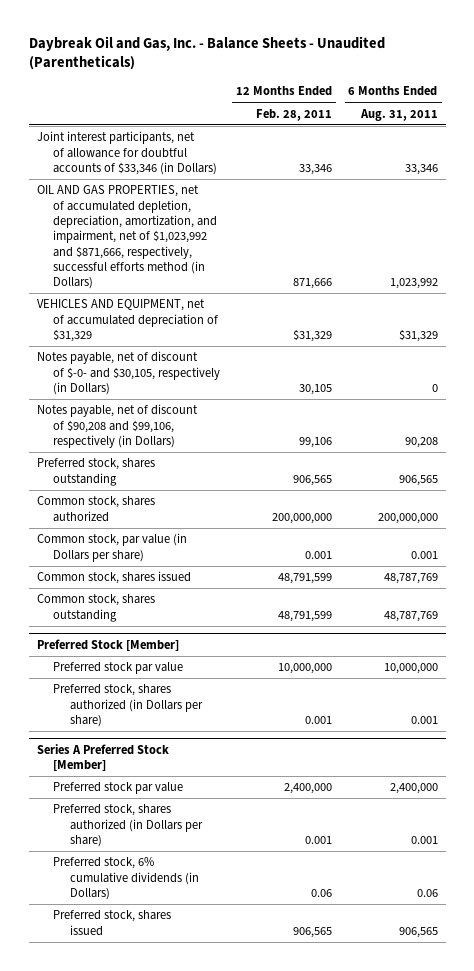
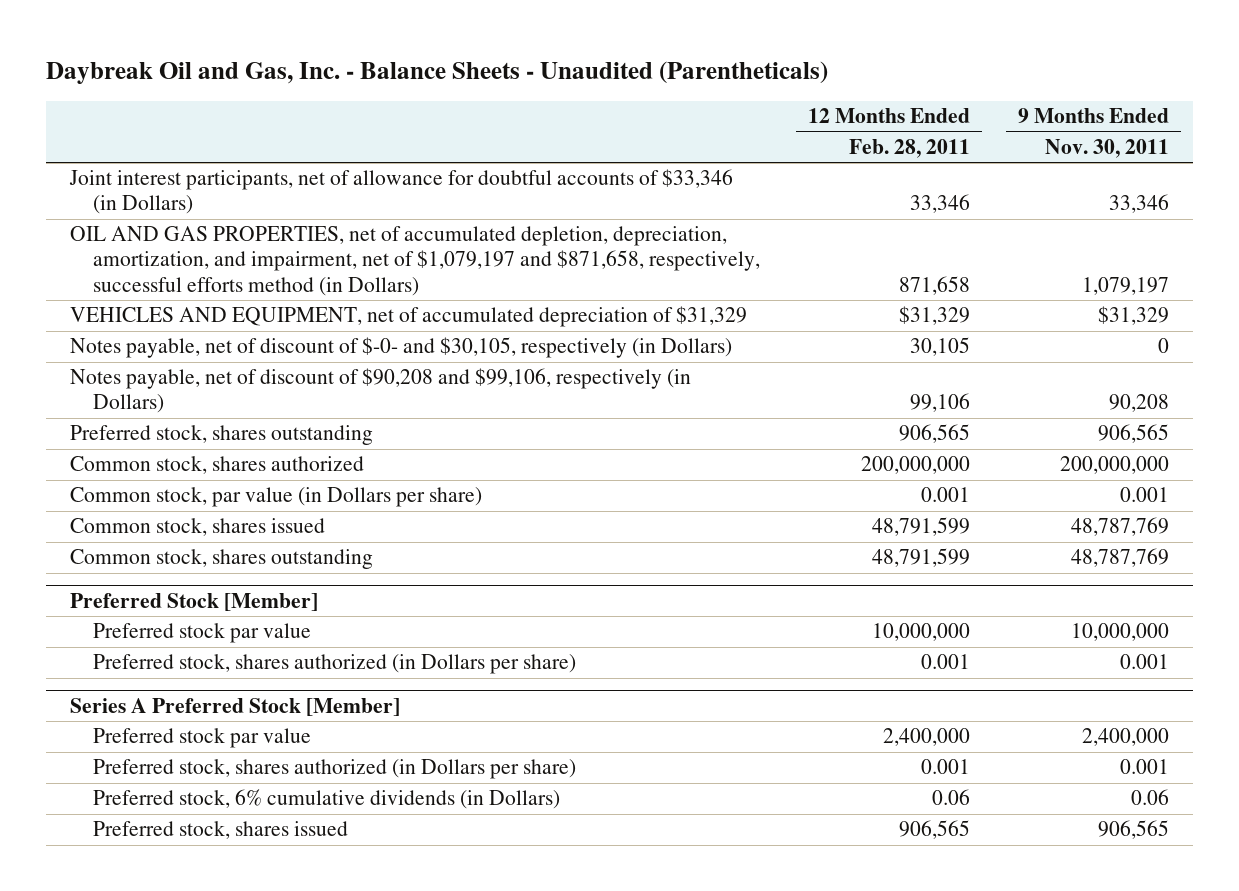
- | 12 Months Ended Feb. 28, 2011 | 6 Months Ended Aug. 31, 2011
+ | 12 Months Ended Feb. 28, 2011 | 9 Months Ended Nov. 30, 2011
- OIL AND GAS PROPERTIES, net of accumulated depletion, depreciation, amortization, and impairment, net of $1,023,992 and $871,666, respectively, successful efforts method (in Dollars) | 871,666 | 1,023,992
+ OIL AND GAS PROPERTIES, net of accumulated depletion, depreciation, amortization, and impairment, net of $1,079,197 and $871,658, respectively, successful efforts method (in Dollars) | 871,658 | 1,079,197

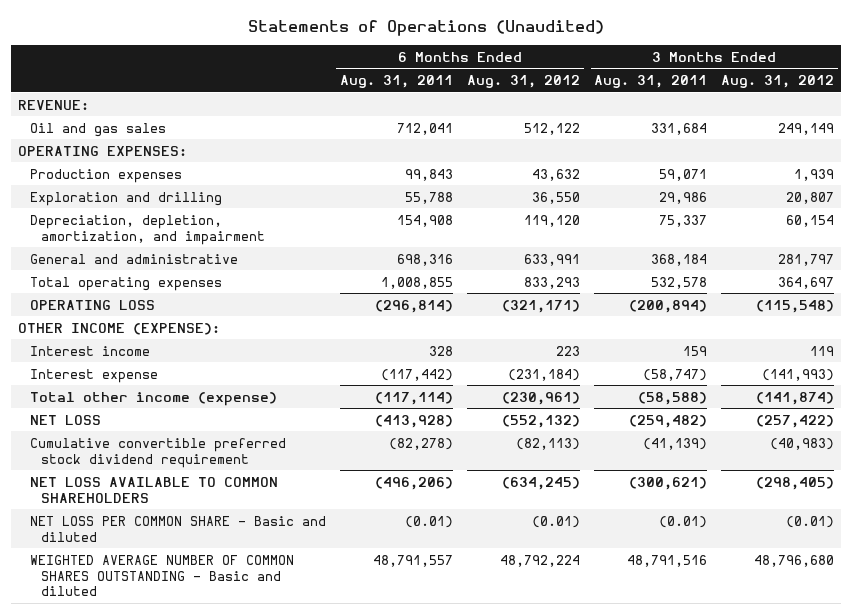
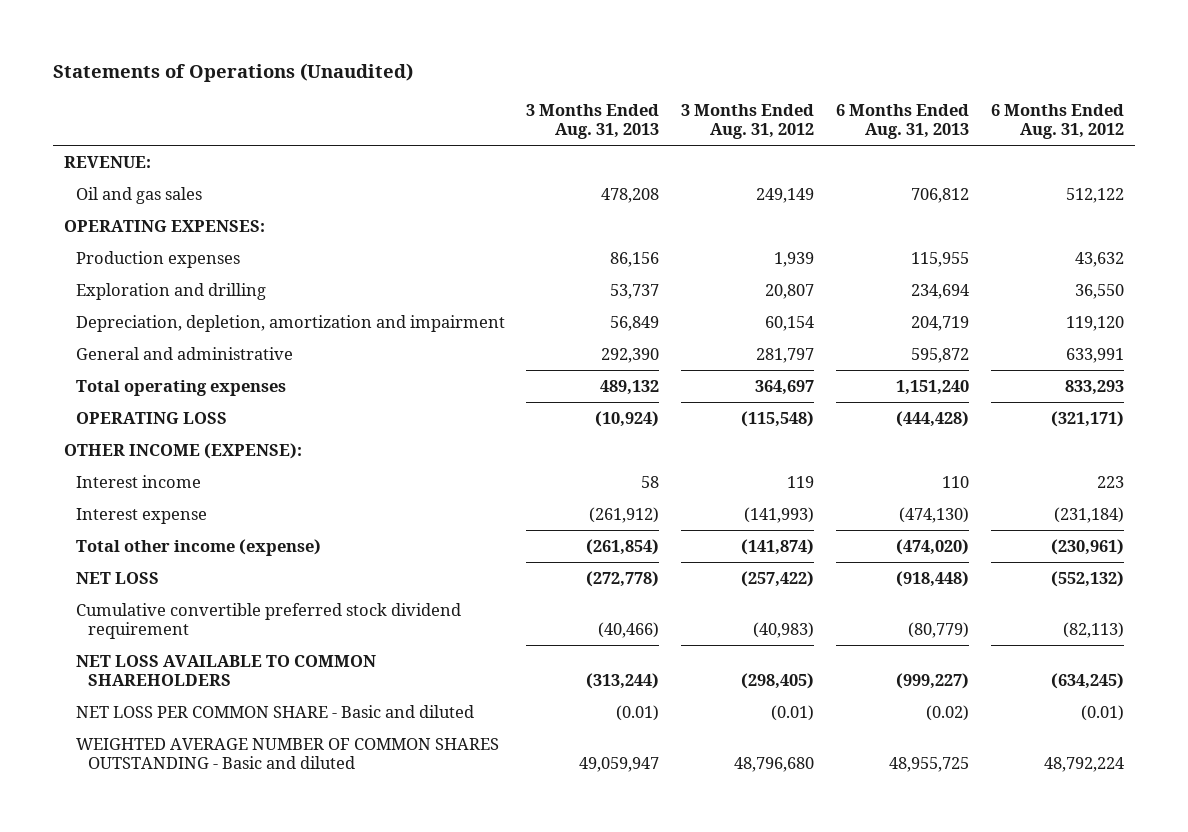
- | 6 Months Ended Aug. 31, 2011 | 6 Months Ended Aug. 31, 2012 | 3 Months Ended Aug. 31, 2011 | 3 Months Ended Aug. 31, 2012
+ | 3 Months Ended Aug. 31, 2013 | 3 Months Ended Aug. 31, 2012 | 6 Months Ended Aug. 31, 2013 | 6 Months Ended Aug. 31, 2012
- Depreciation, depletion, amortization, and impairment | 154,908 | 119,120 | 75,337 | 60,154
+ Depreciation, depletion, amortization and impairment | 56,849 | 60,154 | 204,719 | 119,120

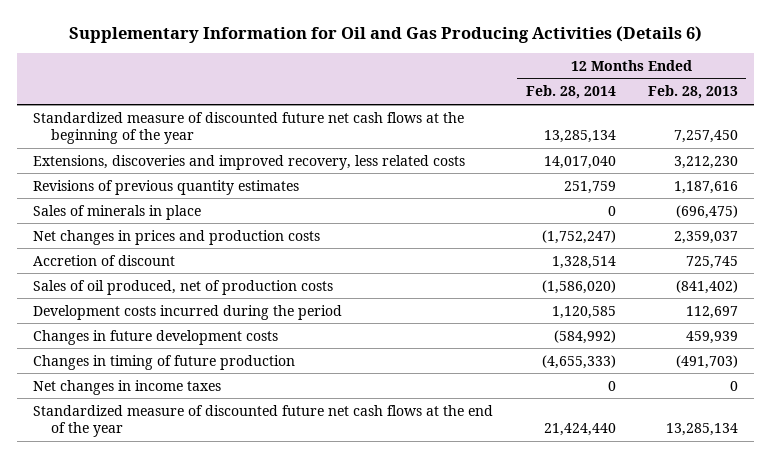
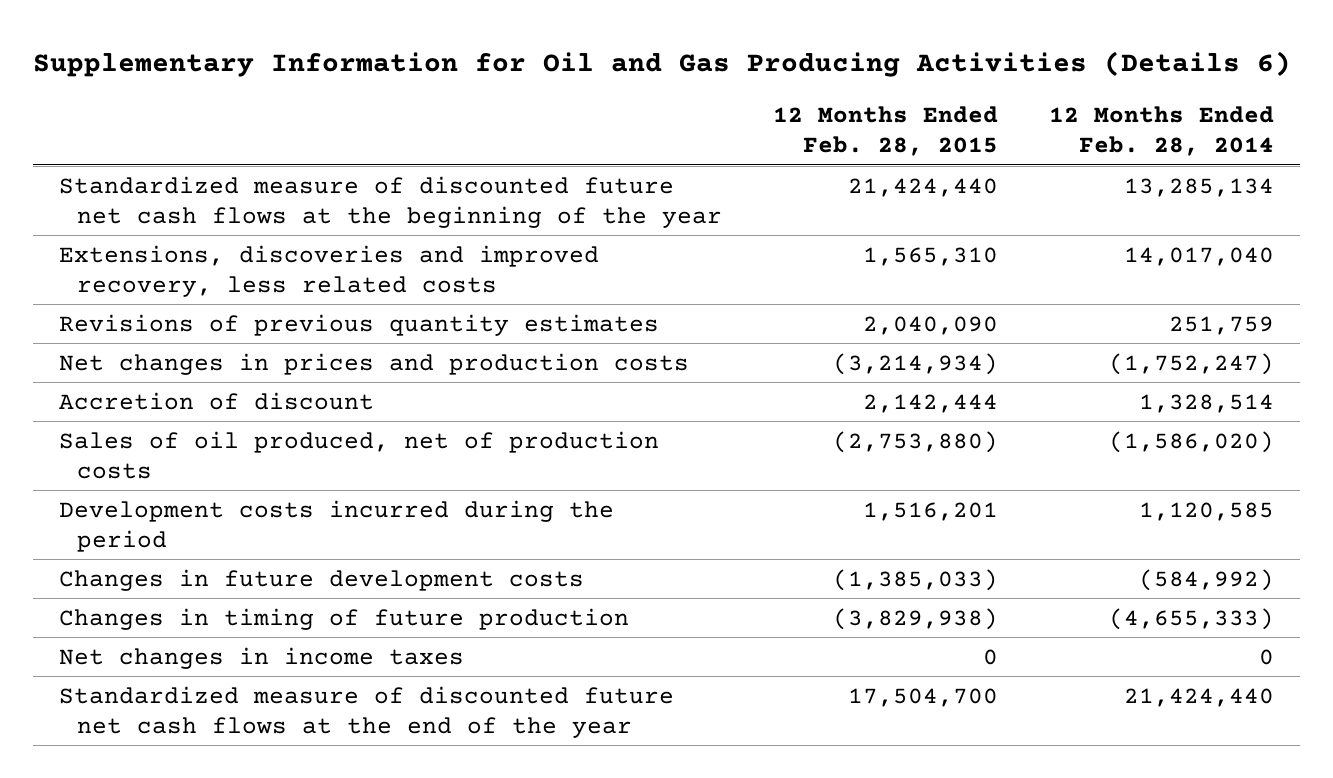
- | 12 Months Ended Feb. 28, 2014 | 12 Months Ended Feb. 28, 2013
+ | 12 Months Ended Feb. 28, 2015 | 12 Months Ended Feb. 28, 2014
- Sales of minerals in place | 0 | (696,475)

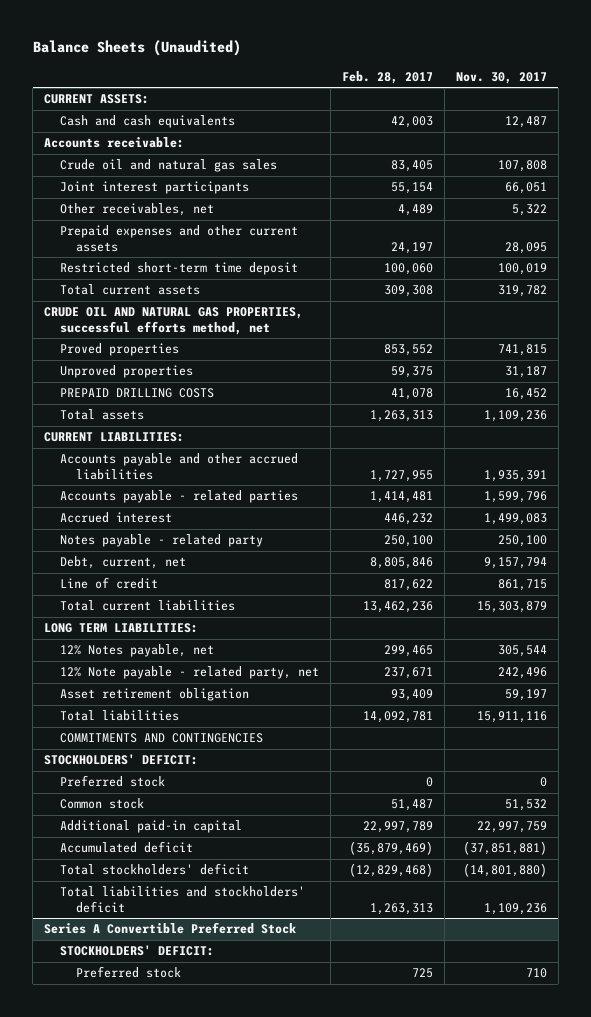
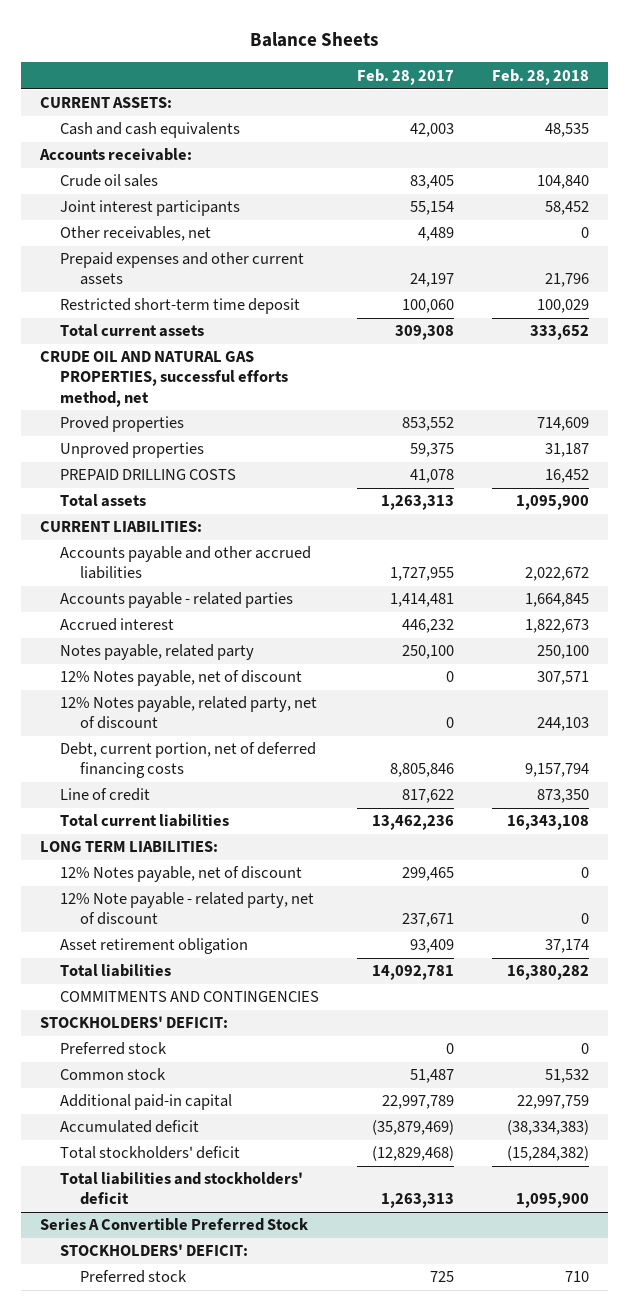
- Balance Sheets (Unaudited)
+ Balance Sheets
- | Feb. 28, 2017 | Nov. 30, 2017
+ | Feb. 28, 2017 | Feb. 28, 2018
- Crude oil and natural gas sales | 83,405 | 107,808
+ Crude oil sales | 83,405 | 104,840
- Notes payable - related party | 250,100 | 250,100
- Debt, current, net | 8,805,846 | 9,157,794
+ Notes payable, related party | 250,100 | 250,100
+ 12% Notes payable, net of discount | 0 | 307,571
+ 12% Notes payable, related party, net of discount | 0 | 244,103
+ Debt, current portion, net of deferred financing costs | 8,805,846 | 9,157,794
- 12% Notes payable, net | 299,465 | 305,544
- 12% Note payable - related party, net | 237,671 | 242,496
+ 12% Notes payable, net of discount | 299,465 | 0
+ 12% Note payable - related party, net of discount | 237,671 | 0

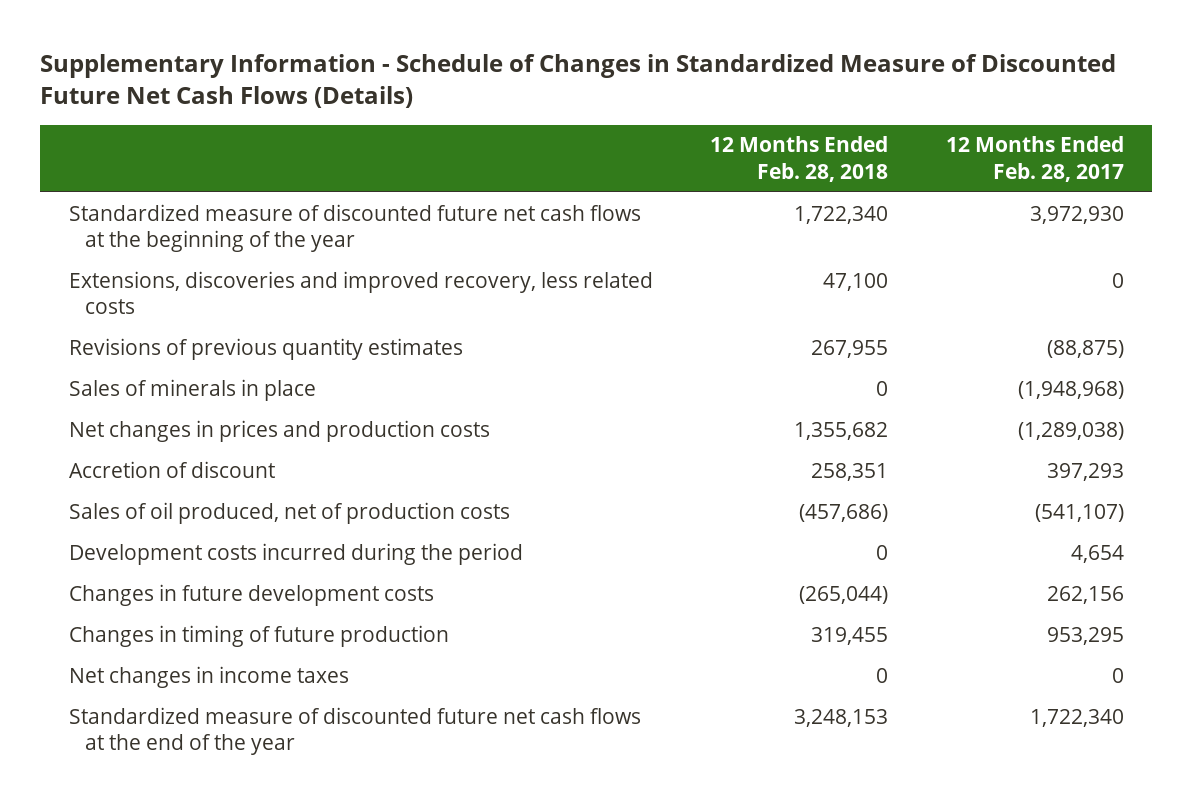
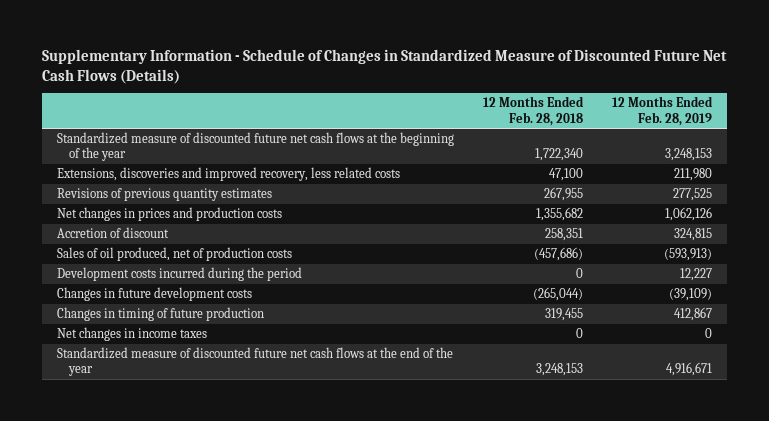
- | 12 Months Ended Feb. 28, 2018 | 12 Months Ended Feb. 28, 2017
+ | 12 Months Ended Feb. 28, 2018 | 12 Months Ended Feb. 28, 2019
- Sales of minerals in place | 0 | (1,948,968)

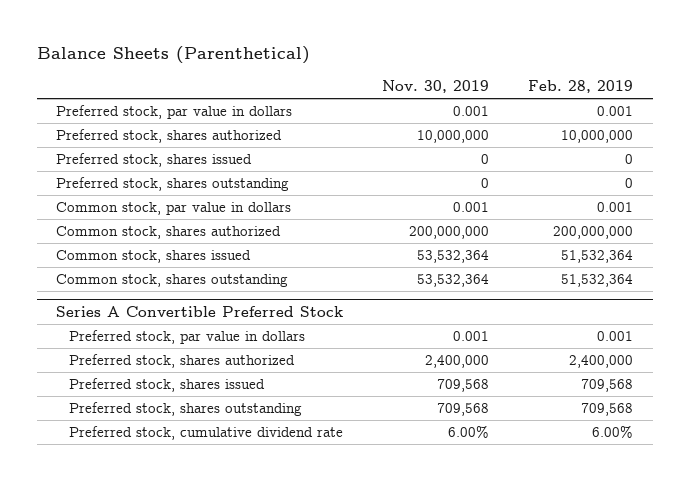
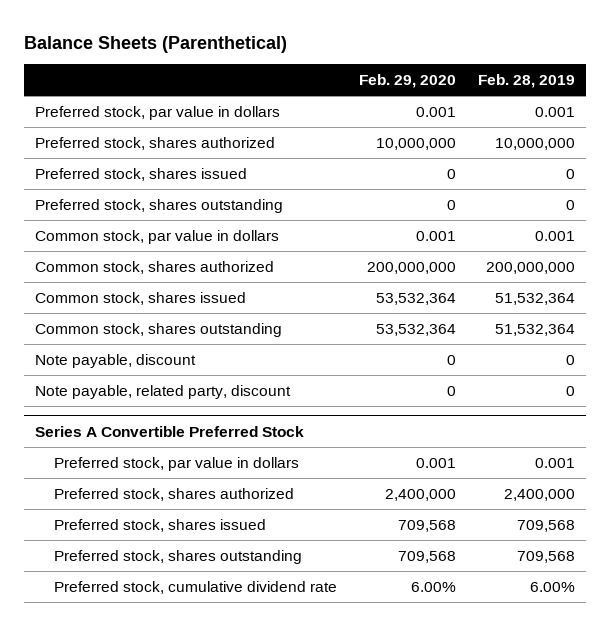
- | Nov. 30, 2019 | Feb. 28, 2019
+ | Feb. 29, 2020 | Feb. 28, 2019
+ Note payable, discount | 0 | 0
+ Note payable, related party, discount | 0 | 0

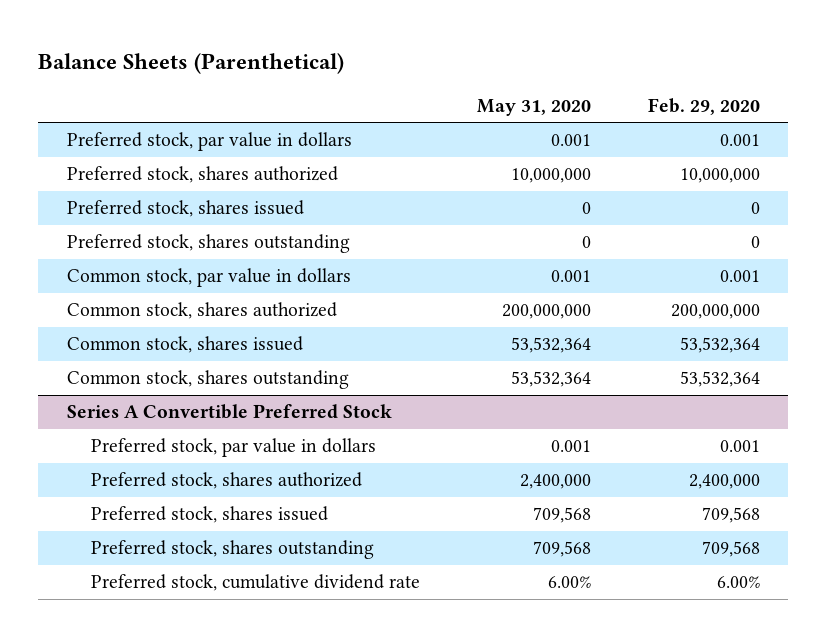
- | Feb. 29, 2020 | Feb. 28, 2019
+ | May 31, 2020 | Feb. 29, 2020
- Note payable, discount | 0 | 0
- Note payable, related party, discount | 0 | 0

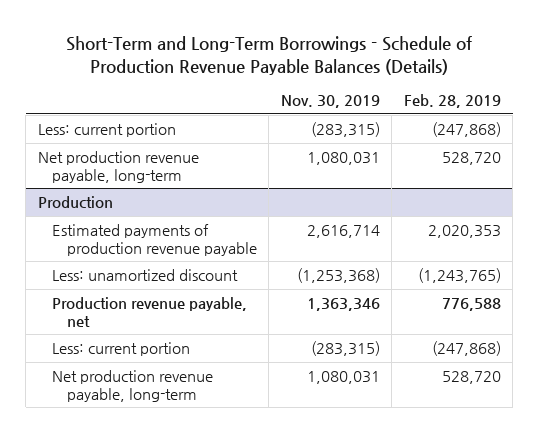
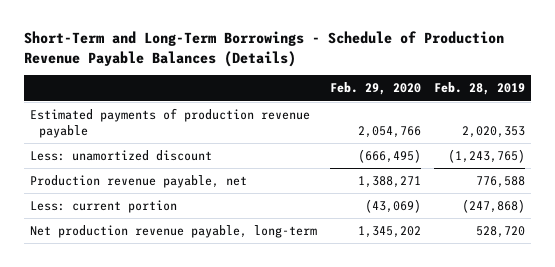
- | Nov. 30, 2019 | Feb. 28, 2019
+ | Feb. 29, 2020 | Feb. 28, 2019
- Less: current portion | (283,315) | (247,868)
- Net production revenue payable, long-term | 1,080,031 | 528,720
- Production

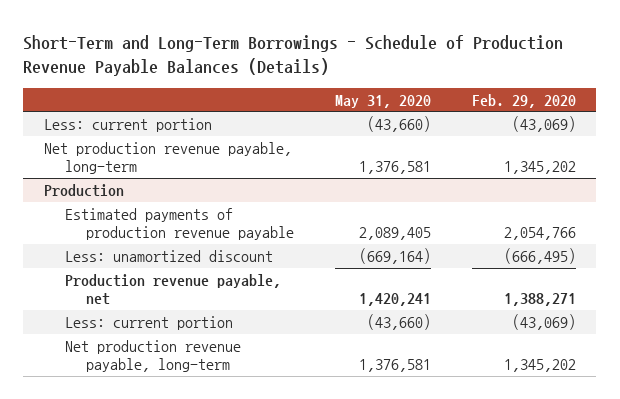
- | Feb. 29, 2020 | Feb. 28, 2019
+ | May 31, 2020 | Feb. 29, 2020
+ Less: current portion | (43,660) | (43,069)
+ Net production revenue payable, long-term | 1,376,581 | 1,345,202
+ Production

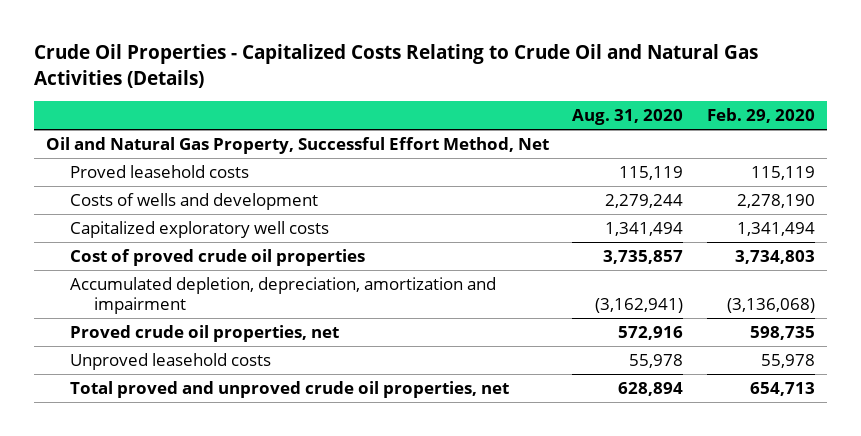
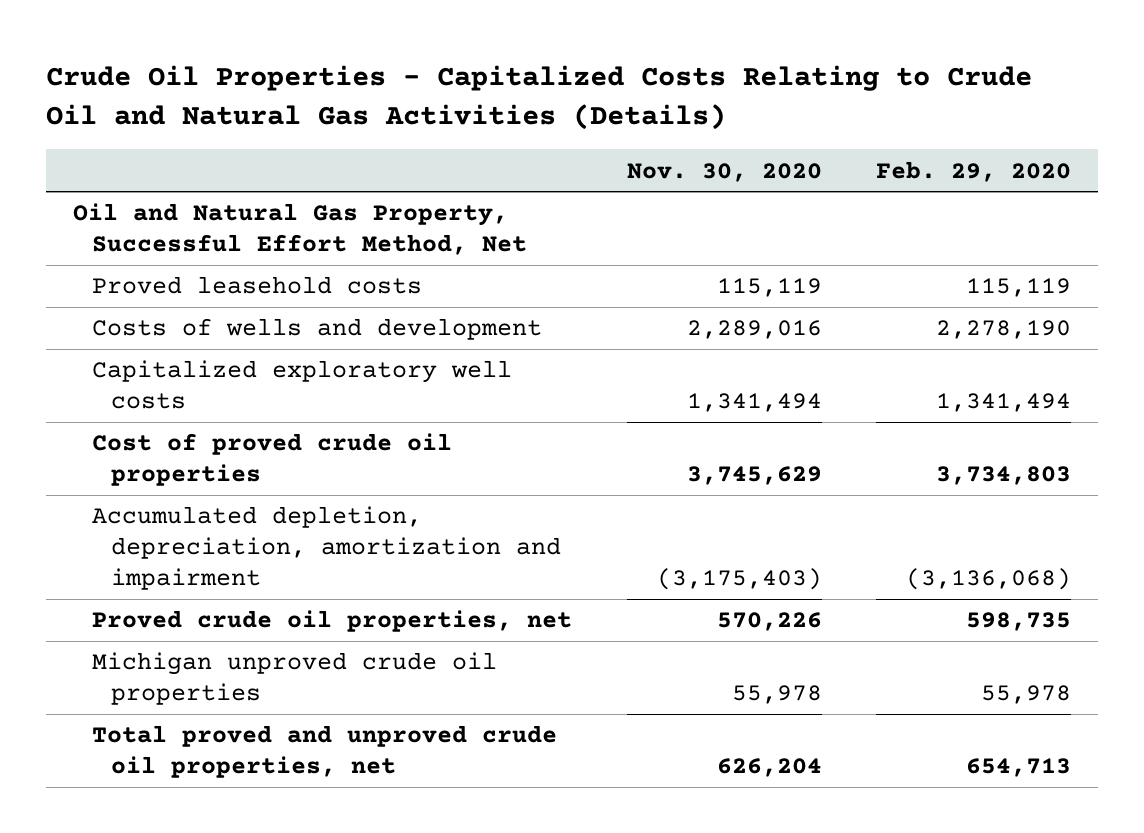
- | Aug. 31, 2020 | Feb. 29, 2020
+ | Nov. 30, 2020 | Feb. 29, 2020
- Unproved leasehold costs | 55,978 | 55,978
+ Michigan unproved crude oil properties | 55,978 | 55,978

